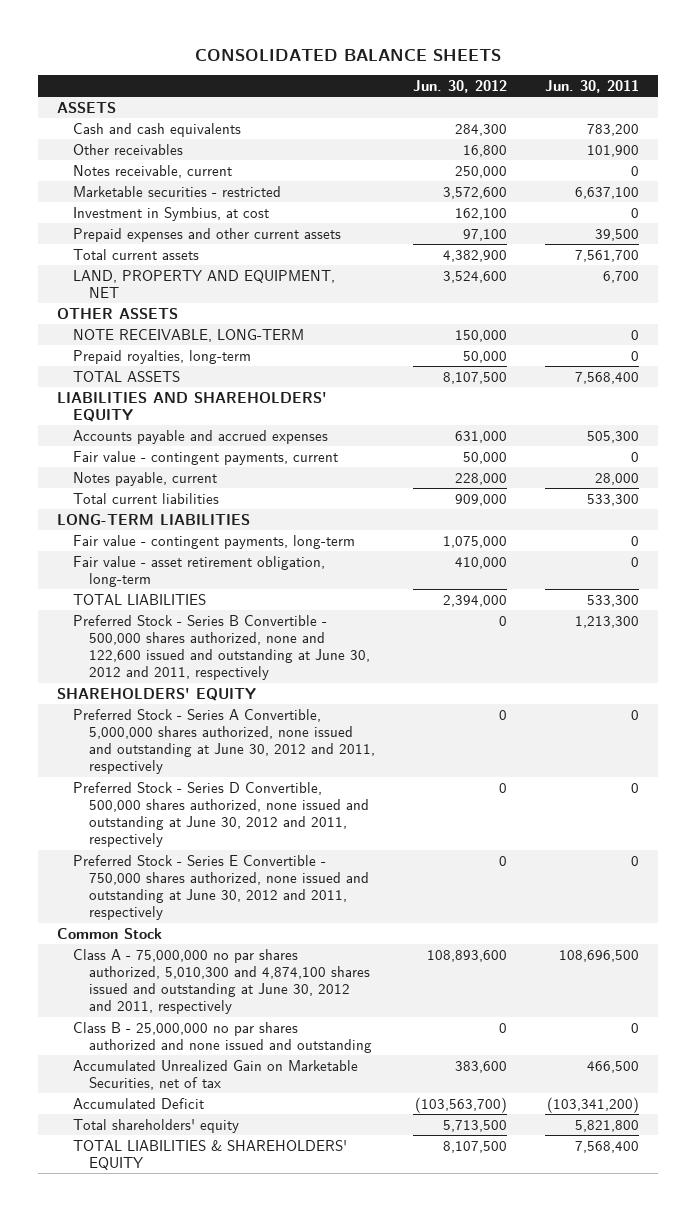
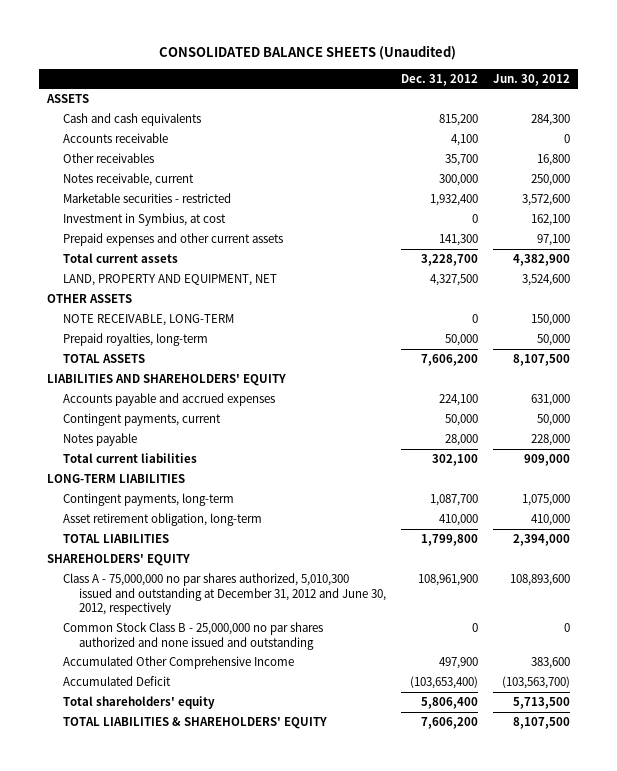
- CONSOLIDATED BALANCE SHEETS
+ CONSOLIDATED BALANCE SHEETS (Unaudited)
- | Jun. 30, 2012 | Jun. 30, 2011
+ | Dec. 31, 2012 | Jun. 30, 2012
+ Accounts receivable | 4,100 | 0
- Fair value - contingent payments, current | 50,000 | 0
- Notes payable, current | 228,000 | 28,000
+ Contingent payments, current | 50,000 | 50,000
+ Notes payable | 28,000 | 228,000
- Fair value - contingent payments, long-term | 1,075,000 | 0
- Fair value - asset retirement obligation, long-term | 410,000 | 0
+ Contingent payments, long-term | 1,087,700 | 1,075,000
+ Asset retirement obligation, long-term | 410,000 | 410,000
- Preferred Stock - Series B Convertible - 500,000 shares authorized, none and 122,600 issued and outstanding at June 30, 2012 and 2011, respectively | 0 | 1,213,300
- Preferred Stock - Series A Convertible, 5,000,000 shares authorized, none issued and outstanding at June 30, 2012 and 2011, respectively | 0 | 0
- Preferred Stock - Series D Convertible, 500,000 shares authorized, none issued and outstanding at June 30, 2012 and 2011, respectively | 0 | 0
- Preferred Stock - Series E Convertible - 750,000 shares authorized, none issued and outstanding at June 30, 2012 and 2011, respectively | 0 | 0
- Common Stock
- Class A - 75,000,000 no par shares authorized, 5,010,300 and 4,874,100 shares issued and outstanding at June 30, 2012 and 2011, respectively | 108,893,600 | 108,696,500
- Class B - 25,000,000 no par shares authorized and none issued and outstanding | 0 | 0
- Accumulated Unrealized Gain on Marketable Securities, net of tax | 383,600 | 466,500
+ Class A - 75,000,000 no par shares authorized, 5,010,300 issued and outstanding at December 31, 2012 and June 30, 2012, respectively | 108,961,900 | 108,893,600
+ Common Stock Class B - 25,000,000 no par shares authorized and none issued and outstanding | 0 | 0
+ Accumulated Other Comprehensive Income | 497,900 | 383,600

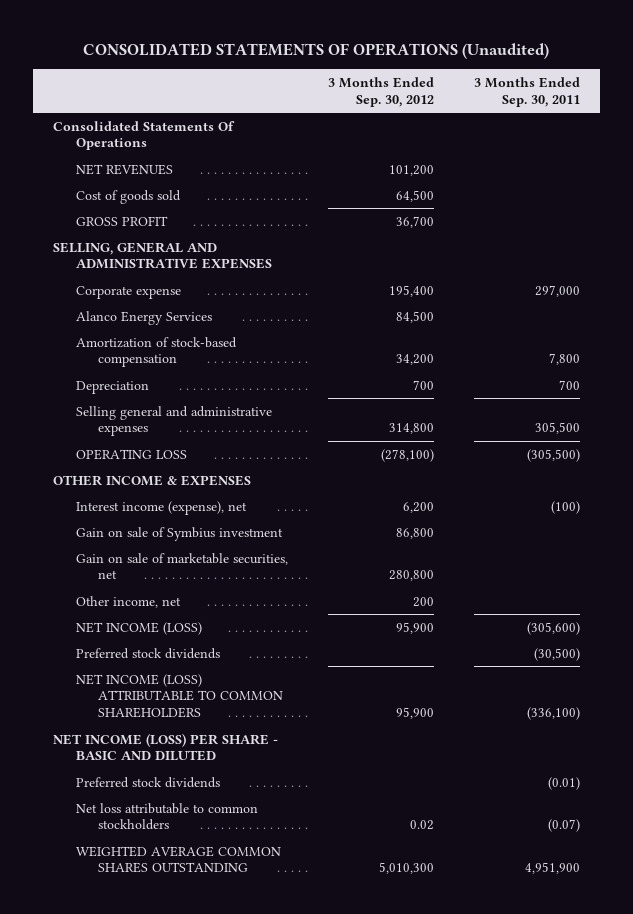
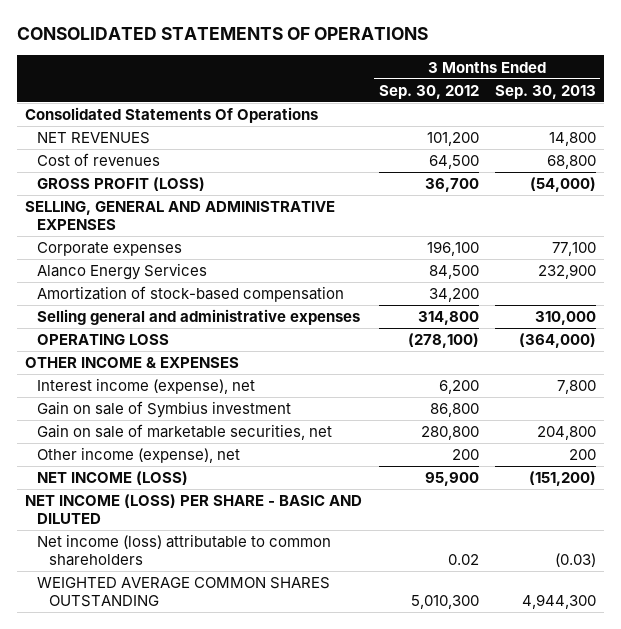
- CONSOLIDATED STATEMENTS OF OPERATIONS (Unaudited)
+ CONSOLIDATED STATEMENTS OF OPERATIONS
- | 3 Months Ended Sep. 30, 2012 | 3 Months Ended Sep. 30, 2011
+ | 3 Months Ended Sep. 30, 2012 | 3 Months Ended Sep. 30, 2013
- Cost of goods sold | 64,500 |
- GROSS PROFIT | 36,700 |
+ Cost of revenues | 64,500 | 68,800
+ GROSS PROFIT (LOSS) | 36,700 | (54,000)
- Corporate expense | 195,400 | 297,000
+ Corporate expenses | 196,100 | 77,100
- Depreciation | 700 | 700
- Other income, net | 200 |
+ Other income (expense), net | 200 | 200
- Preferred stock dividends | | (30,500)
- NET INCOME (LOSS) ATTRIBUTABLE TO COMMON SHAREHOLDERS | 95,900 | (336,100)
- Preferred stock dividends | | (0.01)
- Net loss attributable to common stockholders | 0.02 | (0.07)
+ Net income (loss) attributable to common shareholders | 0.02 | (0.03)

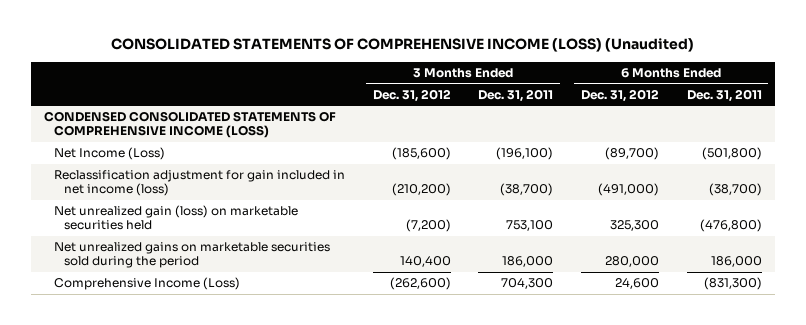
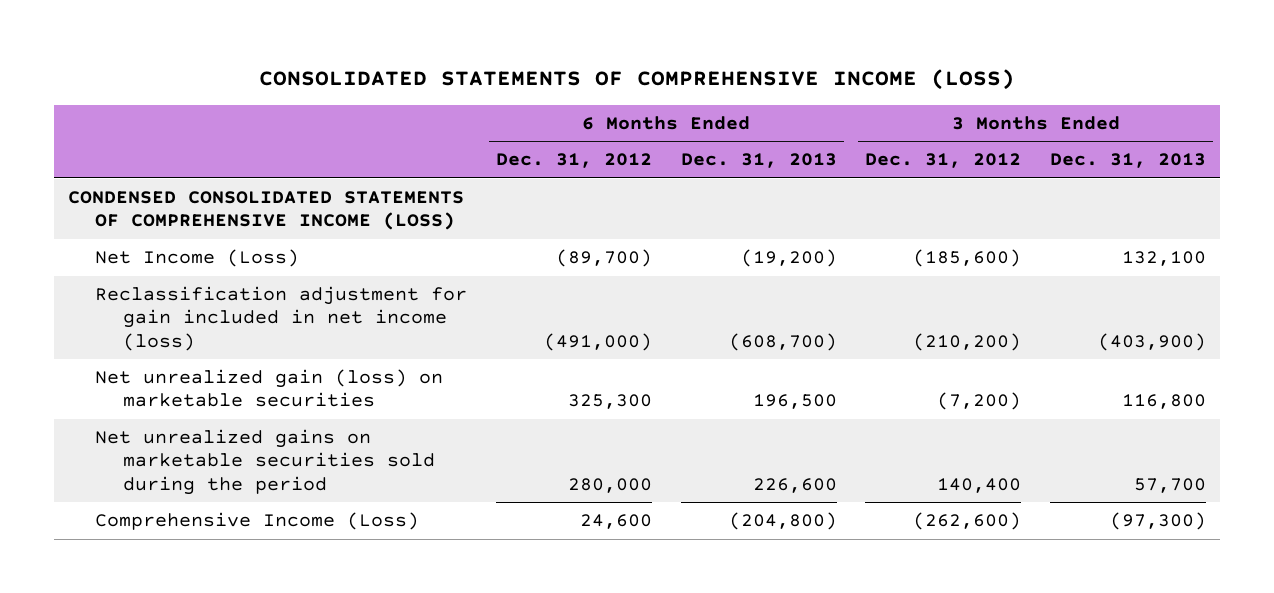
- CONSOLIDATED STATEMENTS OF COMPREHENSIVE INCOME (LOSS) (Unaudited)
+ CONSOLIDATED STATEMENTS OF COMPREHENSIVE INCOME (LOSS)
- | 3 Months Ended Dec. 31, 2012 | 3 Months Ended Dec. 31, 2011 | 6 Months Ended Dec. 31, 2012 | 6 Months Ended Dec. 31, 2011
+ | 6 Months Ended Dec. 31, 2012 | 6 Months Ended Dec. 31, 2013 | 3 Months Ended Dec. 31, 2012 | 3 Months Ended Dec. 31, 2013
- Net unrealized gain (loss) on marketable securities held | (7,200) | 753,100 | 325,300 | (476,800)
+ Net unrealized gain (loss) on marketable securities | 325,300 | 196,500 | (7,200) | 116,800

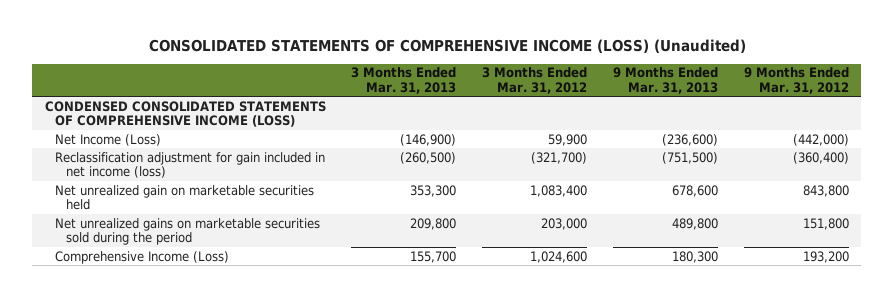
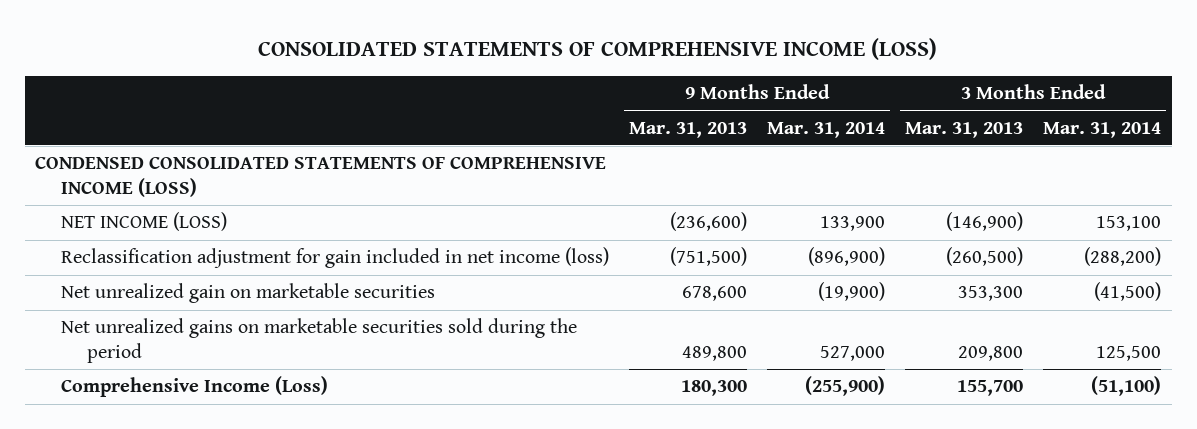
- CONSOLIDATED STATEMENTS OF COMPREHENSIVE INCOME (LOSS) (Unaudited)
+ CONSOLIDATED STATEMENTS OF COMPREHENSIVE INCOME (LOSS)
- | 3 Months Ended Mar. 31, 2013 | 3 Months Ended Mar. 31, 2012 | 9 Months Ended Mar. 31, 2013 | 9 Months Ended Mar. 31, 2012
+ | 9 Months Ended Mar. 31, 2013 | 9 Months Ended Mar. 31, 2014 | 3 Months Ended Mar. 31, 2013 | 3 Months Ended Mar. 31, 2014
- Net Income (Loss) | (146,900) | 59,900 | (236,600) | (442,000)
+ NET INCOME (LOSS) | (236,600) | 133,900 | (146,900) | 153,100
- Net unrealized gain on marketable securities held | 353,300 | 1,083,400 | 678,600 | 843,800
+ Net unrealized gain on marketable securities | 678,600 | (19,900) | 353,300 | (41,500)

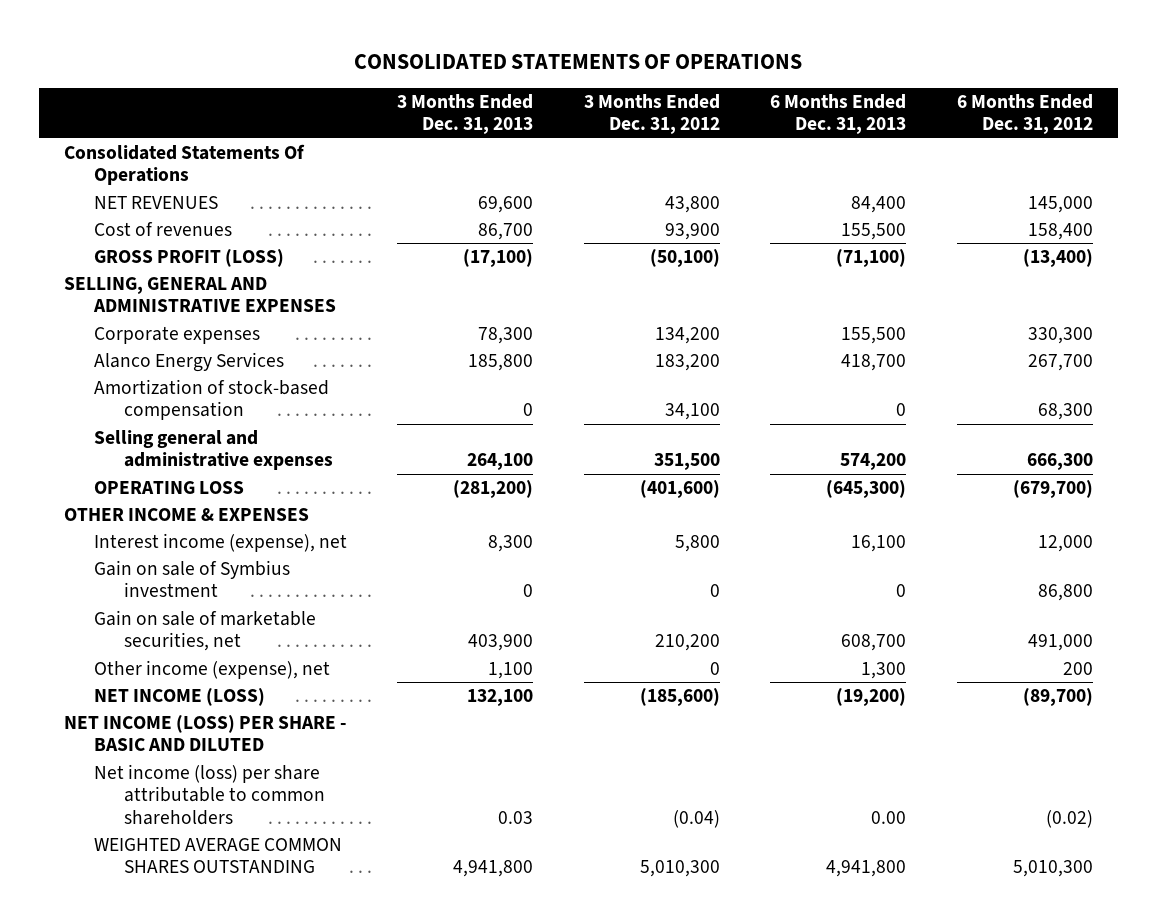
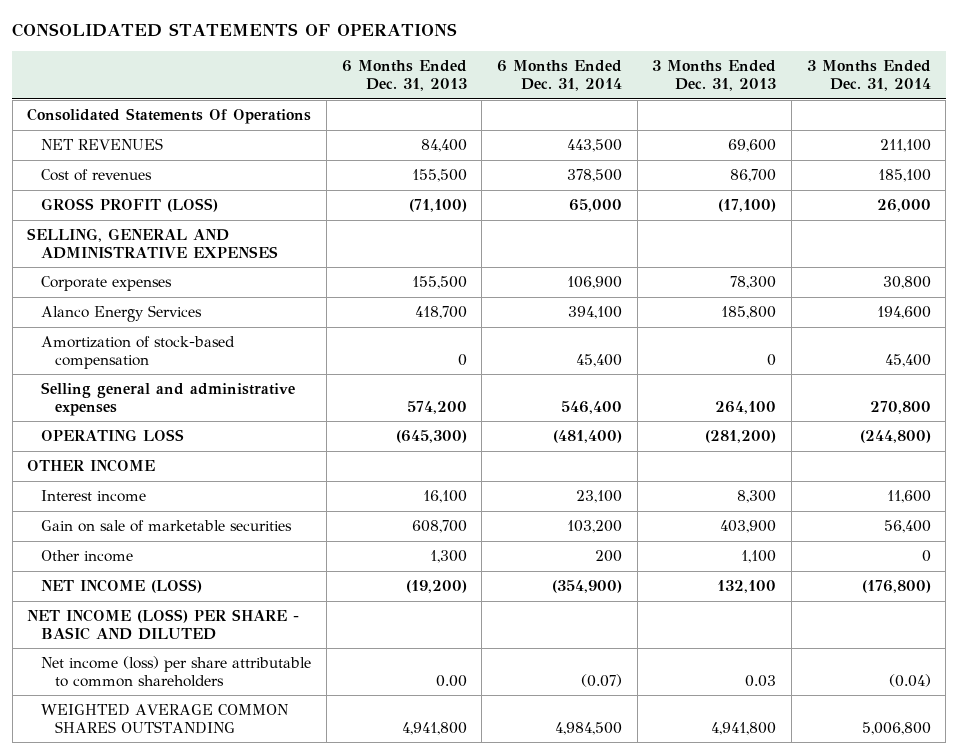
- | 3 Months Ended Dec. 31, 2013 | 3 Months Ended Dec. 31, 2012 | 6 Months Ended Dec. 31, 2013 | 6 Months Ended Dec. 31, 2012
+ | 6 Months Ended Dec. 31, 2013 | 6 Months Ended Dec. 31, 2014 | 3 Months Ended Dec. 31, 2013 | 3 Months Ended Dec. 31, 2014
- OTHER INCOME & EXPENSES
- Interest income (expense), net | 8,300 | 5,800 | 16,100 | 12,000
- Gain on sale of Symbius investment | 0 | 0 | 0 | 86,800
- Gain on sale of marketable securities, net | 403,900 | 210,200 | 608,700 | 491,000
- Other income (expense), net | 1,100 | 0 | 1,300 | 200
+ OTHER INCOME
+ Interest income | 16,100 | 23,100 | 8,300 | 11,600
+ Gain on sale of marketable securities | 608,700 | 103,200 | 403,900 | 56,400
+ Other income | 1,300 | 200 | 1,100 | 0

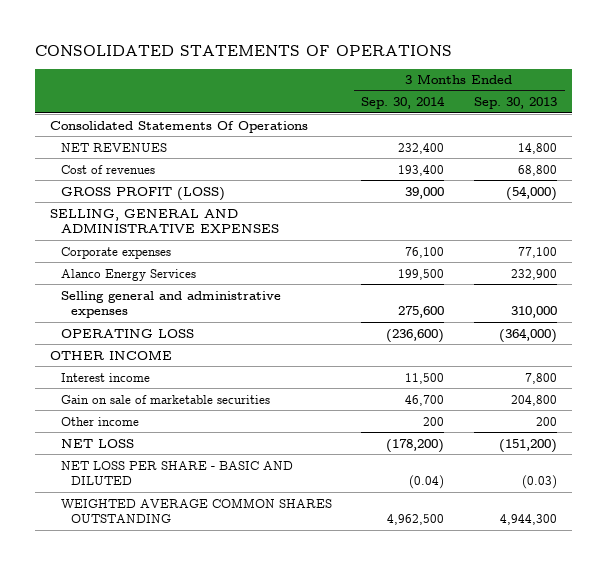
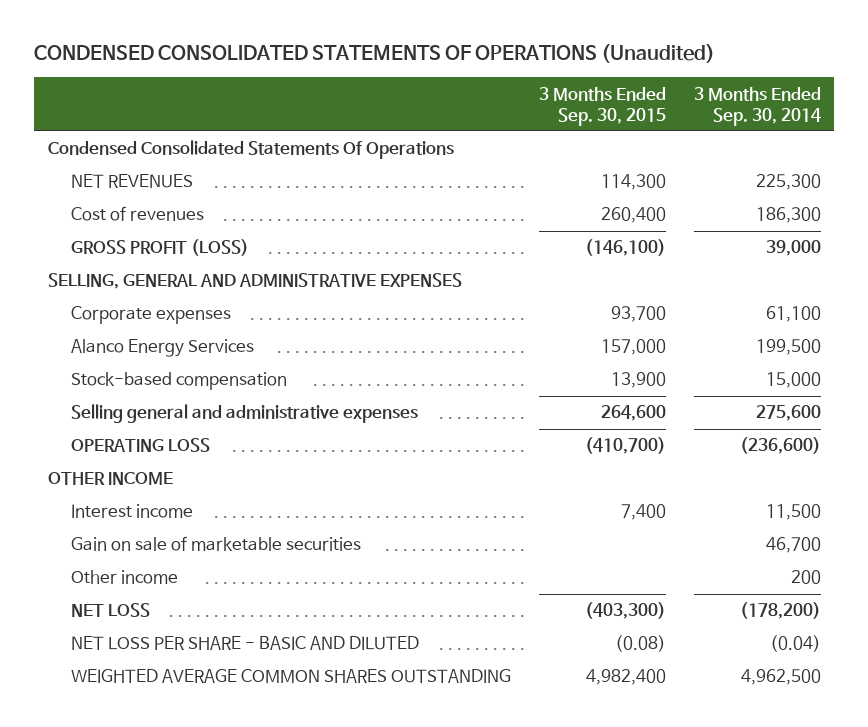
- CONSOLIDATED STATEMENTS OF OPERATIONS
+ CONDENSED CONSOLIDATED STATEMENTS OF OPERATIONS (Unaudited)
- | 3 Months Ended Sep. 30, 2014 | 3 Months Ended Sep. 30, 2013
+ | 3 Months Ended Sep. 30, 2015 | 3 Months Ended Sep. 30, 2014
- Consolidated Statements Of Operations
- NET REVENUES | 232,400 | 14,800
- Cost of revenues | 193,400 | 68,800
+ Condensed Consolidated Statements Of Operations
+ NET REVENUES | 114,300 | 225,300
+ Cost of revenues | 260,400 | 186,300
- Corporate expenses | 76,100 | 77,100
+ Corporate expenses | 93,700 | 61,100
+ Stock-based compensation | 13,900 | 15,000

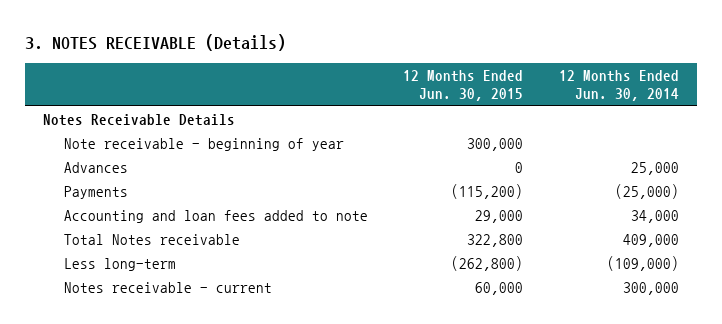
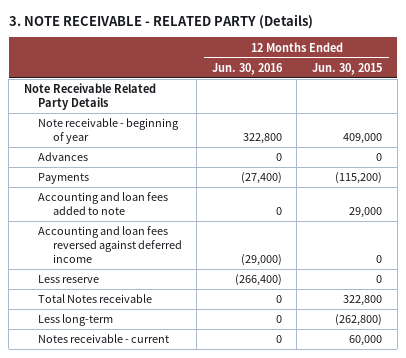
- 3. NOTES RECEIVABLE (Details)
+ 3. NOTE RECEIVABLE - RELATED PARTY (Details)
- | 12 Months Ended Jun. 30, 2015 | 12 Months Ended Jun. 30, 2014
+ | 12 Months Ended Jun. 30, 2016 | 12 Months Ended Jun. 30, 2015
- Notes Receivable Details
- Note receivable - beginning of year | 300,000 |
+ Note Receivable Related Party Details
+ Note receivable - beginning of year | 322,800 | 409,000
+ Accounting and loan fees reversed against deferred income | (29,000) | 0
+ Less reserve | (266,400) | 0

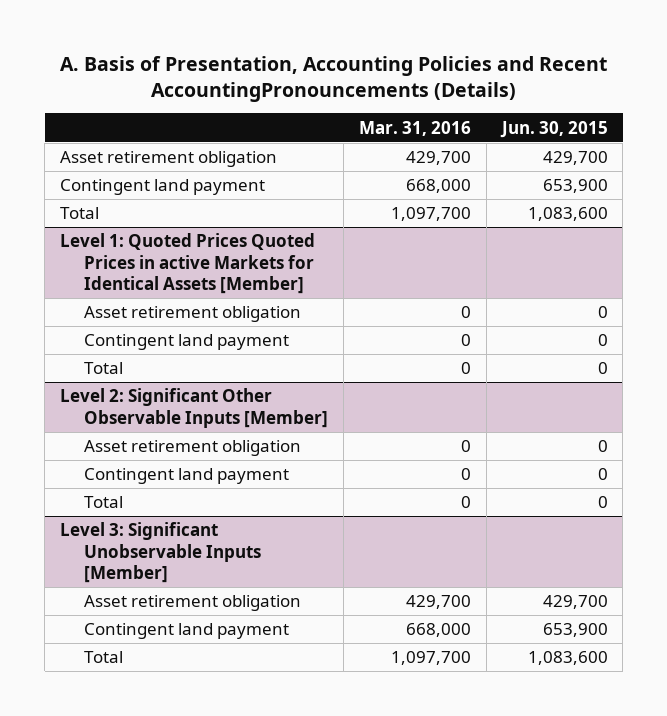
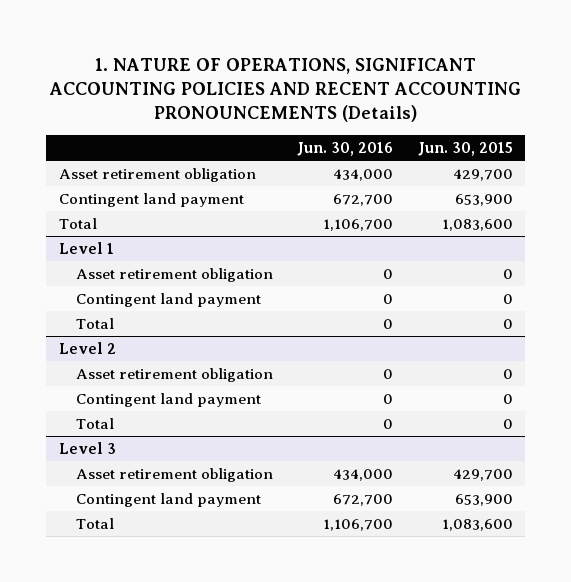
- A. Basis of Presentation, Accounting Policies and Recent AccountingPronouncements (Details)
+ 1. NATURE OF OPERATIONS, SIGNIFICANT ACCOUNTING POLICIES AND RECENT ACCOUNTING PRONOUNCEMENTS (Details)
- | Mar. 31, 2016 | Jun. 30, 2015
+ | Jun. 30, 2016 | Jun. 30, 2015
- Level 1: Quoted Prices Quoted Prices in active Markets for Identical Assets [Member]
+ Level 1
- Level 2: Significant Other Observable Inputs [Member]
+ Level 2
- Level 3: Significant Unobservable Inputs [Member]
+ Level 3

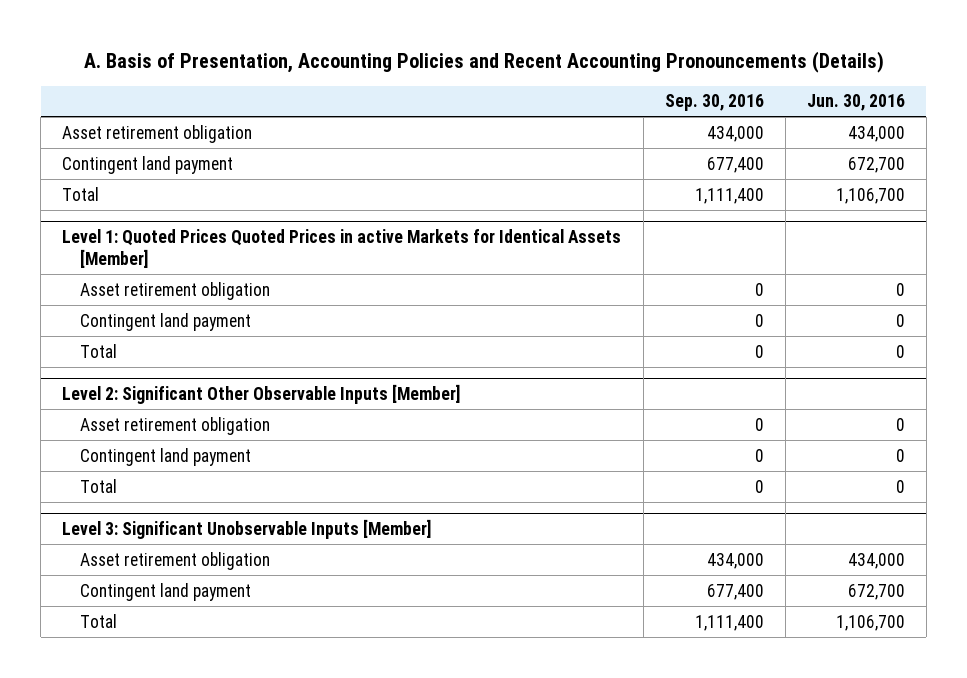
- 1. NATURE OF OPERATIONS, SIGNIFICANT ACCOUNTING POLICIES AND RECENT ACCOUNTING PRONOUNCEMENTS (Details)
+ A. Basis of Presentation, Accounting Policies and Recent Accounting Pronouncements (Details)
- | Jun. 30, 2016 | Jun. 30, 2015
+ | Sep. 30, 2016 | Jun. 30, 2016
- Level 1
+ Level 1: Quoted Prices Quoted Prices in active Markets for Identical Assets [Member]
- Level 2
+ Level 2: Significant Other Observable Inputs [Member]
- Level 3
+ Level 3: Significant Unobservable Inputs [Member]

